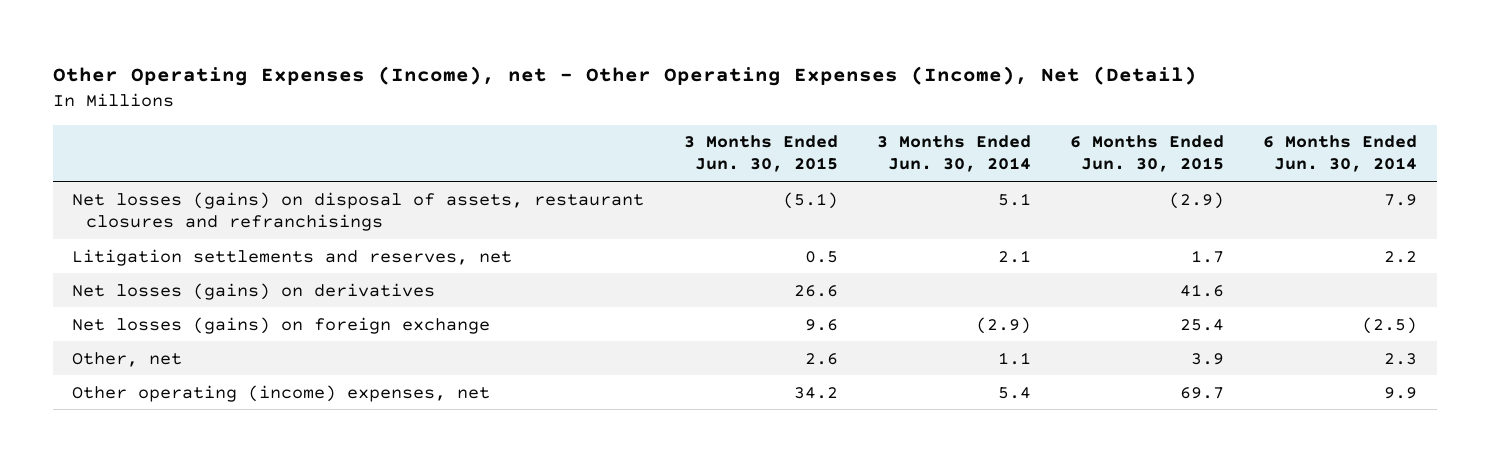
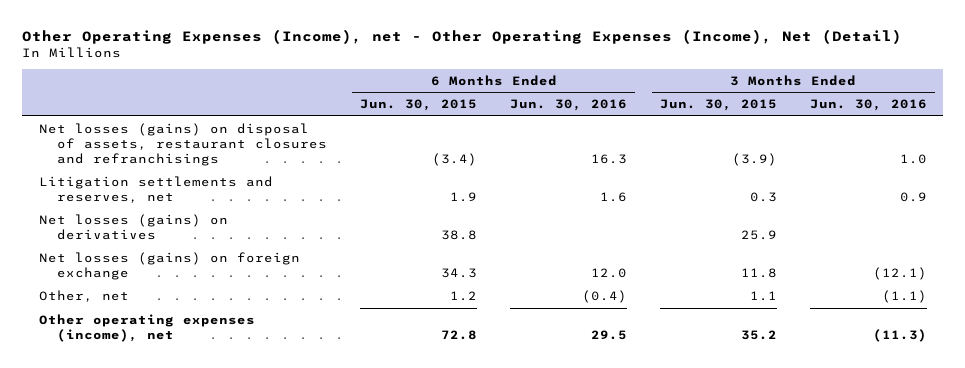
- | 3 Months Ended Jun. 30, 2015 | 3 Months Ended Jun. 30, 2014 | 6 Months Ended Jun. 30, 2015 | 6 Months Ended Jun. 30, 2014
+ | 6 Months Ended Jun. 30, 2015 | 6 Months Ended Jun. 30, 2016 | 3 Months Ended Jun. 30, 2015 | 3 Months Ended Jun. 30, 2016
- Net losses (gains) on disposal of assets, restaurant closures and refranchisings | (5.1) | 5.1 | (2.9) | 7.9
- Litigation settlements and reserves, net | 0.5 | 2.1 | 1.7 | 2.2
- Net losses (gains) on derivatives | 26.6 | | 41.6 |
- Net losses (gains) on foreign exchange | 9.6 | (2.9) | 25.4 | (2.5)
- Other, net | 2.6 | 1.1 | 3.9 | 2.3
- Other operating (income) expenses, net | 34.2 | 5.4 | 69.7 | 9.9
+ Net losses (gains) on disposal of assets, restaurant closures and refranchisings | (3.4) | 16.3 | (3.9) | 1.0
+ Litigation settlements and reserves, net | 1.9 | 1.6 | 0.3 | 0.9
+ Net losses (gains) on derivatives | 38.8 | | 25.9 |
+ Net losses (gains) on foreign exchange | 34.3 | 12.0 | 11.8 | (12.1)
+ Other, net | 1.2 | (0.4) | 1.1 | (1.1)
+ Other operating expenses (income), net | 72.8 | 29.5 | 35.2 | (11.3)

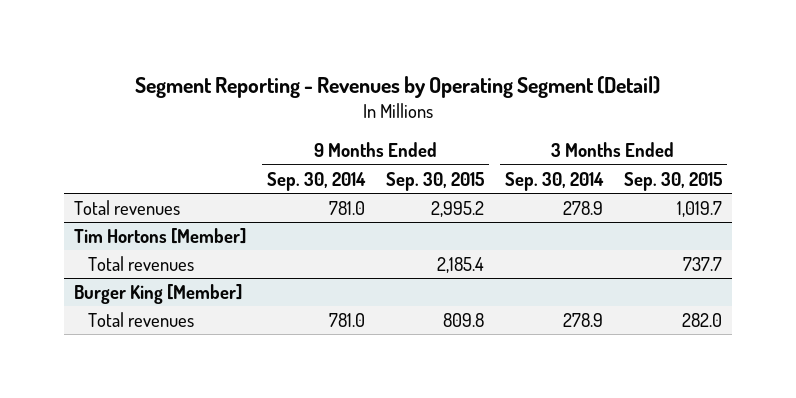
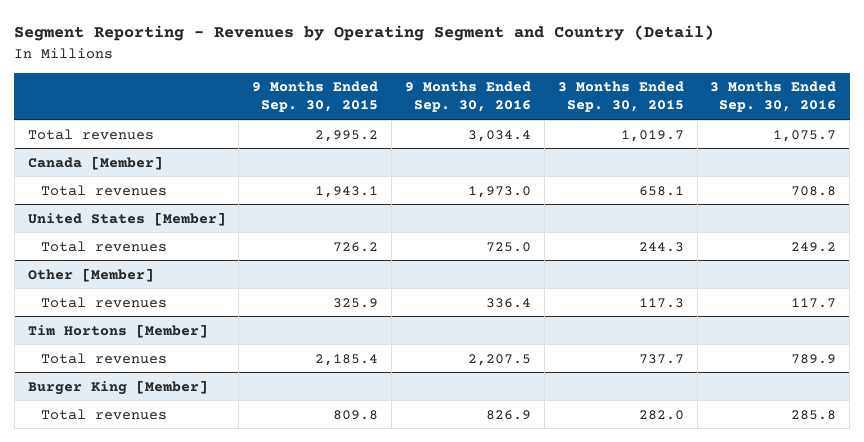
- Segment Reporting - Revenues by Operating Segment (Detail)
+ Segment Reporting - Revenues by Operating Segment and Country (Detail)
- | 9 Months Ended Sep. 30, 2014 | 9 Months Ended Sep. 30, 2015 | 3 Months Ended Sep. 30, 2014 | 3 Months Ended Sep. 30, 2015
+ | 9 Months Ended Sep. 30, 2015 | 9 Months Ended Sep. 30, 2016 | 3 Months Ended Sep. 30, 2015 | 3 Months Ended Sep. 30, 2016
+ Canada [Member]
+ Total revenues | 1,943.1 | 1,973.0 | 658.1 | 708.8
+ United States [Member]
+ Total revenues | 726.2 | 725.0 | 244.3 | 249.2
+ Other [Member]
+ Total revenues | 325.9 | 336.4 | 117.3 | 117.7

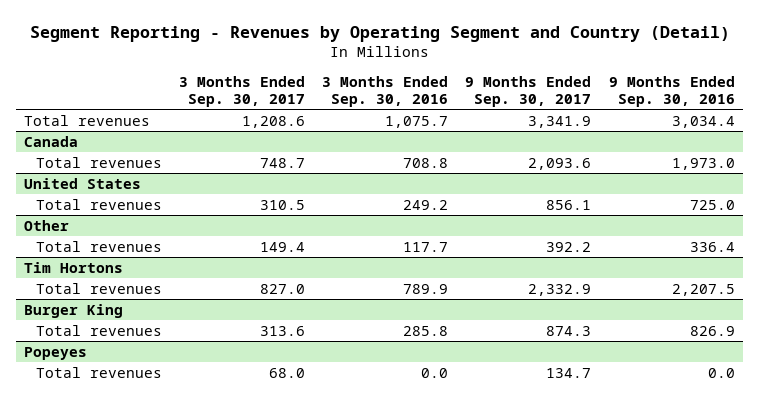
- | 9 Months Ended Sep. 30, 2015 | 9 Months Ended Sep. 30, 2016 | 3 Months Ended Sep. 30, 2015 | 3 Months Ended Sep. 30, 2016
+ | 3 Months Ended Sep. 30, 2017 | 3 Months Ended Sep. 30, 2016 | 9 Months Ended Sep. 30, 2017 | 9 Months Ended Sep. 30, 2016
- Canada [Member]
+ Canada
- United States [Member]
+ United States
- Other [Member]
+ Other
- Tim Hortons [Member]
+ Tim Hortons
- Burger King [Member]
+ Burger King
+ Popeyes
+ Total revenues | 68.0 | 0.0 | 134.7 | 0.0

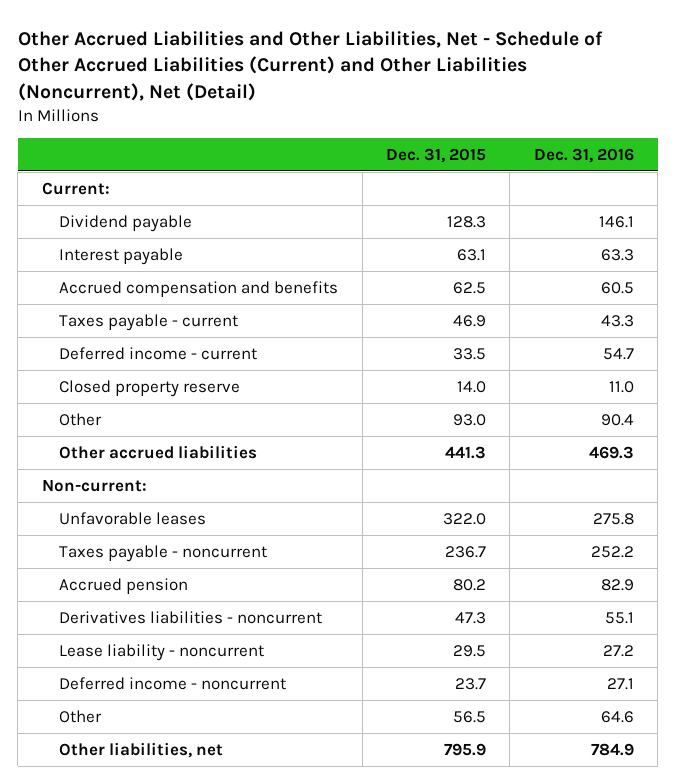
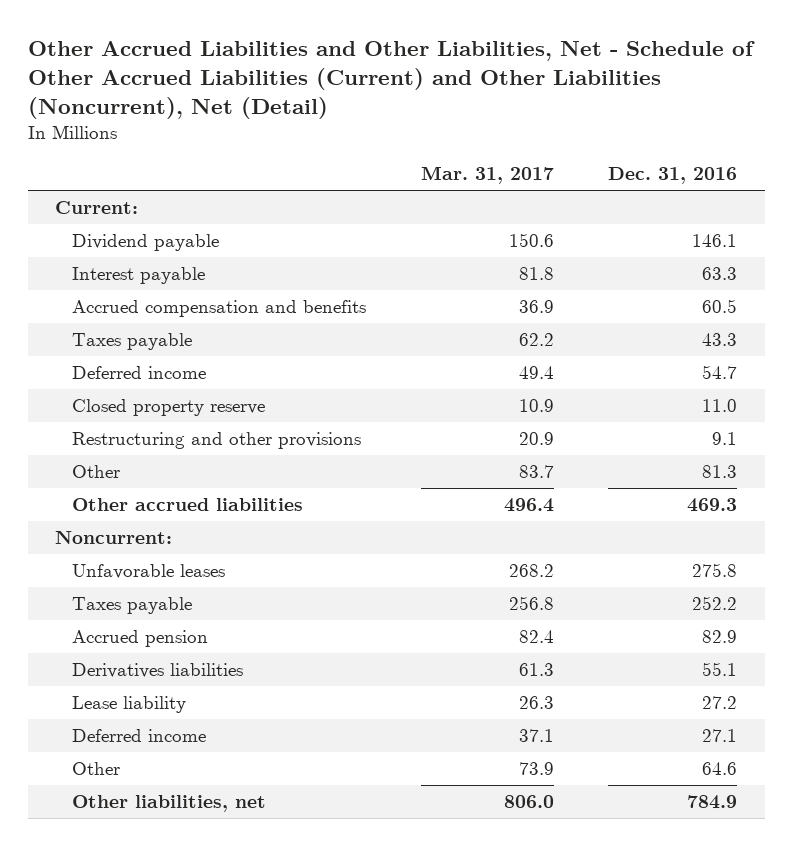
- | Dec. 31, 2015 | Dec. 31, 2016
+ | Mar. 31, 2017 | Dec. 31, 2016
- Taxes payable - current | 46.9 | 43.3
- Deferred income - current | 33.5 | 54.7
+ Taxes payable | 62.2 | 43.3
+ Deferred income | 49.4 | 54.7
- Other | 93.0 | 90.4
+ Restructuring and other provisions | 20.9 | 9.1
+ Other | 83.7 | 81.3
- Non-current:
+ Noncurrent:
- Taxes payable - noncurrent | 236.7 | 252.2
+ Taxes payable | 256.8 | 252.2
- Derivatives liabilities - noncurrent | 47.3 | 55.1
- Lease liability - noncurrent | 29.5 | 27.2
- Deferred income - noncurrent | 23.7 | 27.1
+ Derivatives liabilities | 61.3 | 55.1
+ Lease liability | 26.3 | 27.2
+ Deferred income | 37.1 | 27.1

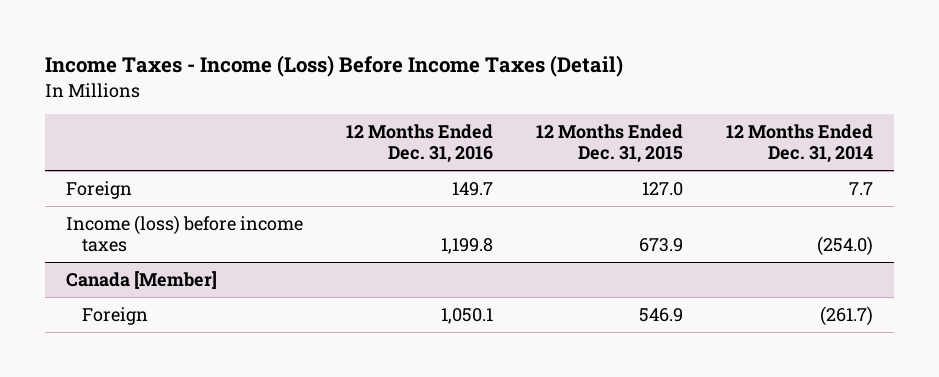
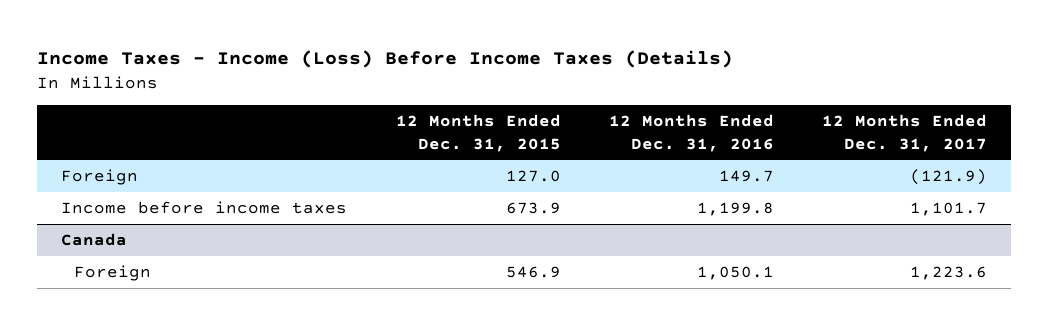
- Income Taxes - Income (Loss) Before Income Taxes (Detail)
+ Income Taxes - Income (Loss) Before Income Taxes (Details)
- | 12 Months Ended Dec. 31, 2016 | 12 Months Ended Dec. 31, 2015 | 12 Months Ended Dec. 31, 2014
+ | 12 Months Ended Dec. 31, 2015 | 12 Months Ended Dec. 31, 2016 | 12 Months Ended Dec. 31, 2017
- Income (loss) before income taxes | 1,199.8 | 673.9 | (254.0)
- Canada [Member]
+ Income before income taxes | 673.9 | 1,199.8 | 1,101.7
+ Canada

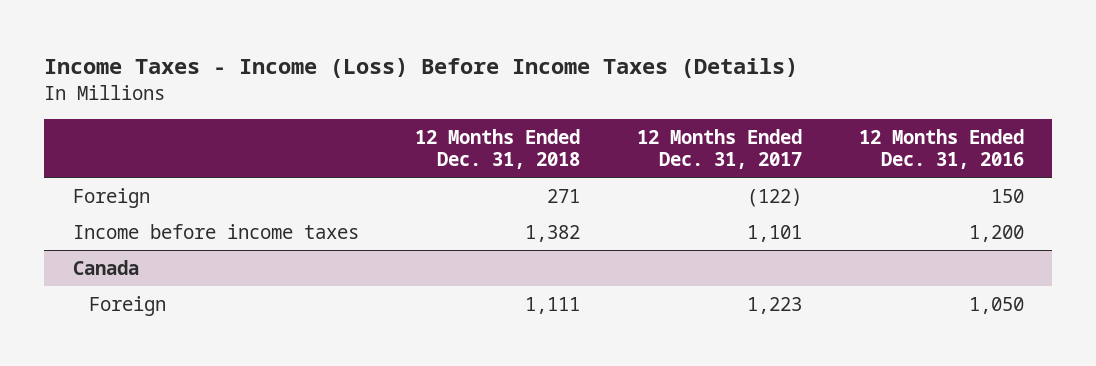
- | 12 Months Ended Dec. 31, 2015 | 12 Months Ended Dec. 31, 2016 | 12 Months Ended Dec. 31, 2017
+ | 12 Months Ended Dec. 31, 2018 | 12 Months Ended Dec. 31, 2017 | 12 Months Ended Dec. 31, 2016
- Foreign | 127.0 | 149.7 | (121.9)
- Income before income taxes | 673.9 | 1,199.8 | 1,101.7
+ Foreign | 271 | (122) | 150
+ Income before income taxes | 1,382 | 1,101 | 1,200
@ Canada
- Foreign | 546.9 | 1,050.1 | 1,223.6
+ Foreign | 1,111 | 1,223 | 1,050

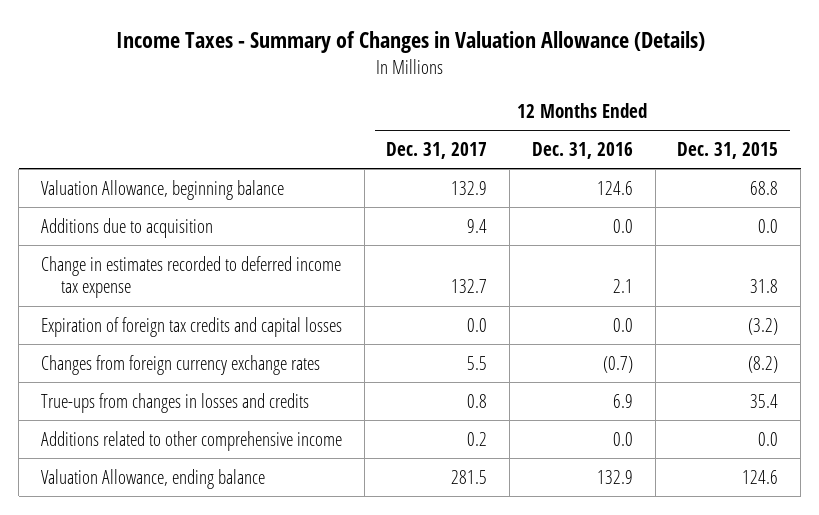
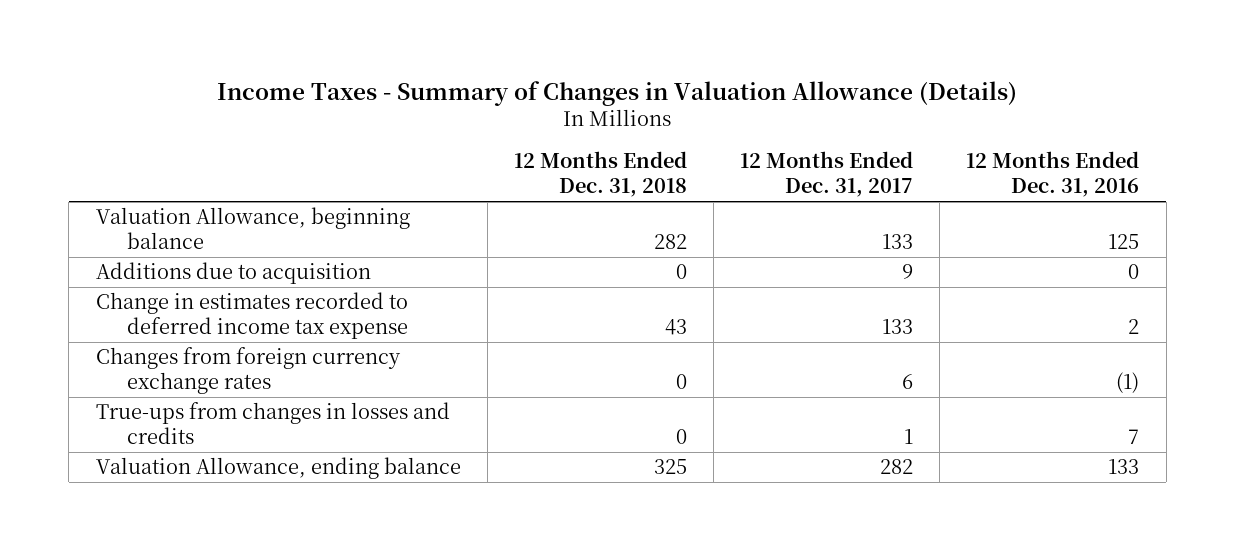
- | 12 Months Ended Dec. 31, 2017 | 12 Months Ended Dec. 31, 2016 | 12 Months Ended Dec. 31, 2015
+ | 12 Months Ended Dec. 31, 2018 | 12 Months Ended Dec. 31, 2017 | 12 Months Ended Dec. 31, 2016
- Valuation Allowance, beginning balance | 132.9 | 124.6 | 68.8
- Additions due to acquisition | 9.4 | 0.0 | 0.0
- Change in estimates recorded to deferred income tax expense | 132.7 | 2.1 | 31.8
- Expiration of foreign tax credits and capital losses | 0.0 | 0.0 | (3.2)
- Changes from foreign currency exchange rates | 5.5 | (0.7) | (8.2)
- True-ups from changes in losses and credits | 0.8 | 6.9 | 35.4
- Additions related to other comprehensive income | 0.2 | 0.0 | 0.0
- Valuation Allowance, ending balance | 281.5 | 132.9 | 124.6
+ Valuation Allowance, beginning balance | 282 | 133 | 125
+ Additions due to acquisition | 0 | 9 | 0
+ Change in estimates recorded to deferred income tax expense | 43 | 133 | 2
+ Changes from foreign currency exchange rates | 0 | 6 | (1)
+ True-ups from changes in losses and credits | 0 | 1 | 7
+ Valuation Allowance, ending balance | 325 | 282 | 133

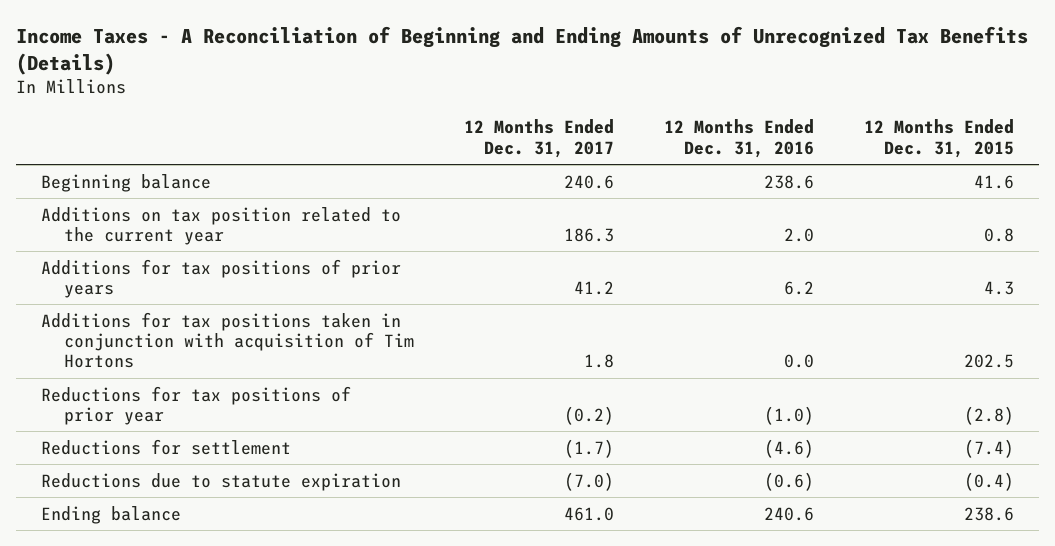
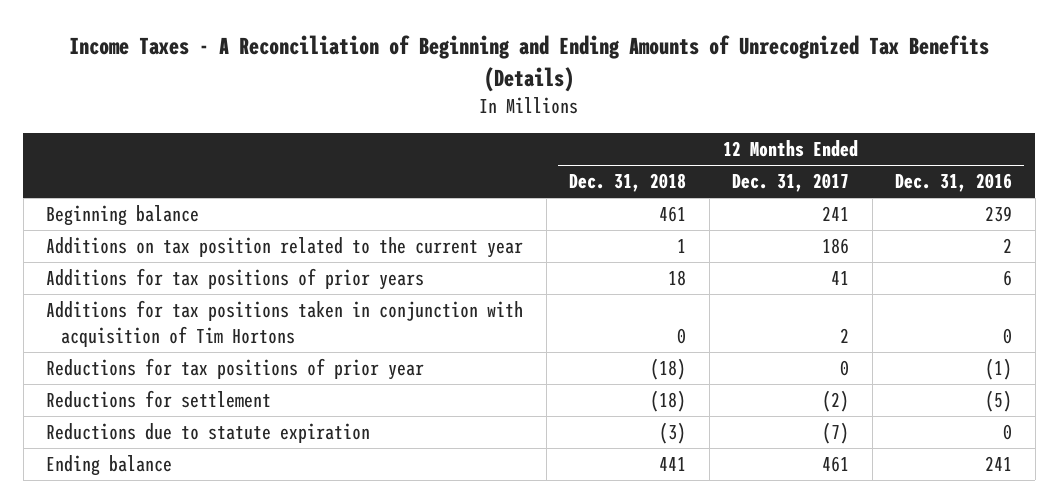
- | 12 Months Ended Dec. 31, 2017 | 12 Months Ended Dec. 31, 2016 | 12 Months Ended Dec. 31, 2015
+ | 12 Months Ended Dec. 31, 2018 | 12 Months Ended Dec. 31, 2017 | 12 Months Ended Dec. 31, 2016
- Beginning balance | 240.6 | 238.6 | 41.6
- Additions on tax position related to the current year | 186.3 | 2.0 | 0.8
- Additions for tax positions of prior years | 41.2 | 6.2 | 4.3
- Additions for tax positions taken in conjunction with acquisition of Tim Hortons | 1.8 | 0.0 | 202.5
- Reductions for tax positions of prior year | (0.2) | (1.0) | (2.8)
- Reductions for settlement | (1.7) | (4.6) | (7.4)
- Reductions due to statute expiration | (7.0) | (0.6) | (0.4)
- Ending balance | 461.0 | 240.6 | 238.6
+ Beginning balance | 461 | 241 | 239
+ Additions on tax position related to the current year | 1 | 186 | 2
+ Additions for tax positions of prior years | 18 | 41 | 6
+ Additions for tax positions taken in conjunction with acquisition of Tim Hortons | 0 | 2 | 0
+ Reductions for tax positions of prior year | (18) | 0 | (1)
+ Reductions for settlement | (18) | (2) | (5)
+ Reductions due to statute expiration | (3) | (7) | 0
+ Ending balance | 441 | 461 | 241

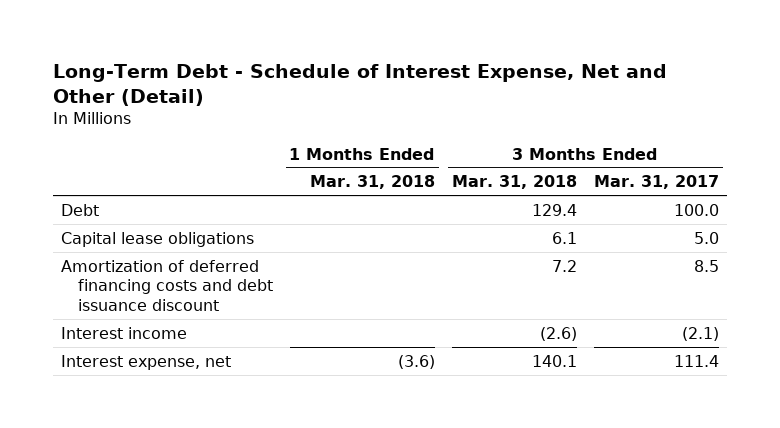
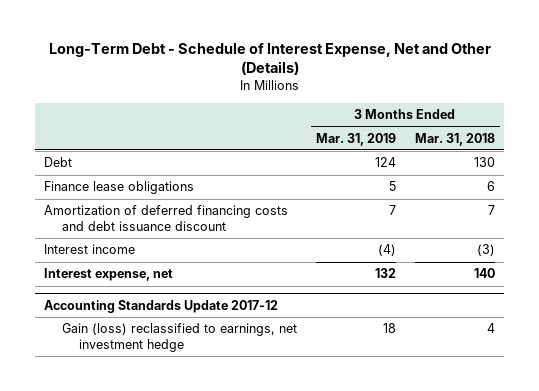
- Long-Term Debt - Schedule of Interest Expense, Net and Other (Detail)
+ Long-Term Debt - Schedule of Interest Expense, Net and Other (Details)
- | 1 Months Ended Mar. 31, 2018 | 3 Months Ended Mar. 31, 2018 | 3 Months Ended Mar. 31, 2017
+ | 3 Months Ended Mar. 31, 2019 | 3 Months Ended Mar. 31, 2018
- Debt | | 129.4 | 100.0
- Capital lease obligations | | 6.1 | 5.0
- Amortization of deferred financing costs and debt issuance discount | | 7.2 | 8.5
- Interest income | | (2.6) | (2.1)
- Interest expense, net | (3.6) | 140.1 | 111.4
+ Debt | 124 | 130
+ Finance lease obligations | 5 | 6
+ Amortization of deferred financing costs and debt issuance discount | 7 | 7
+ Interest income | (4) | (3)
+ Interest expense, net | 132 | 140
+ Accounting Standards Update 2017-12
+ Gain (loss) reclassified to earnings, net investment hedge | 18 | 4

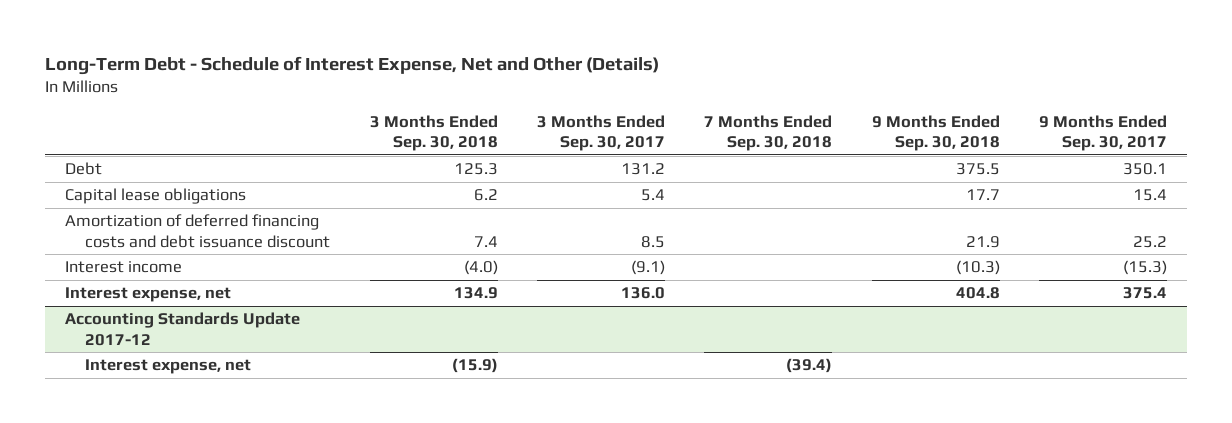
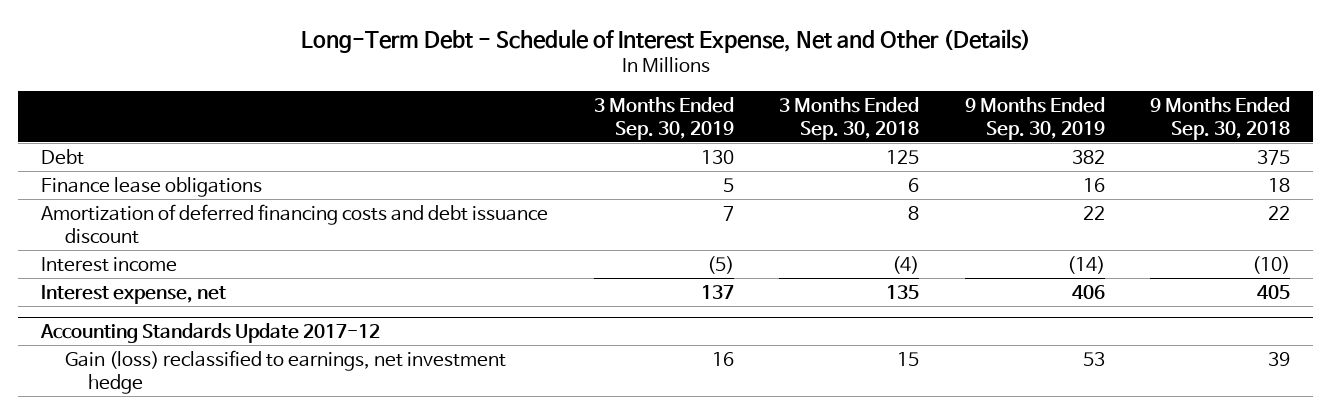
- | 3 Months Ended Sep. 30, 2018 | 3 Months Ended Sep. 30, 2017 | 7 Months Ended Sep. 30, 2018 | 9 Months Ended Sep. 30, 2018 | 9 Months Ended Sep. 30, 2017
+ | 3 Months Ended Sep. 30, 2019 | 3 Months Ended Sep. 30, 2018 | 9 Months Ended Sep. 30, 2019 | 9 Months Ended Sep. 30, 2018
- Debt | 125.3 | 131.2 | | 375.5 | 350.1
- Capital lease obligations | 6.2 | 5.4 | | 17.7 | 15.4
- Amortization of deferred financing costs and debt issuance discount | 7.4 | 8.5 | | 21.9 | 25.2
- Interest income | (4.0) | (9.1) | | (10.3) | (15.3)
- Interest expense, net | 134.9 | 136.0 | | 404.8 | 375.4
+ Debt | 130 | 125 | 382 | 375
+ Finance lease obligations | 5 | 6 | 16 | 18
+ Amortization of deferred financing costs and debt issuance discount | 7 | 8 | 22 | 22
+ Interest income | (5) | (4) | (14) | (10)
+ Interest expense, net | 137 | 135 | 406 | 405
@ Accounting Standards Update 2017-12
- Interest expense, net | (15.9) | | (39.4) | |
+ Gain (loss) reclassified to earnings, net investment hedge | 16 | 15 | 53 | 39

